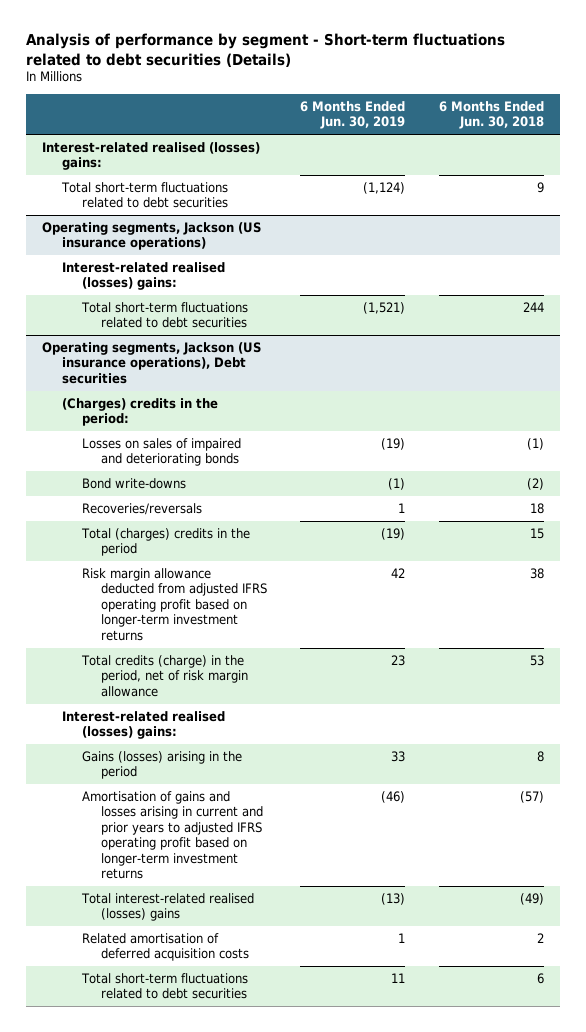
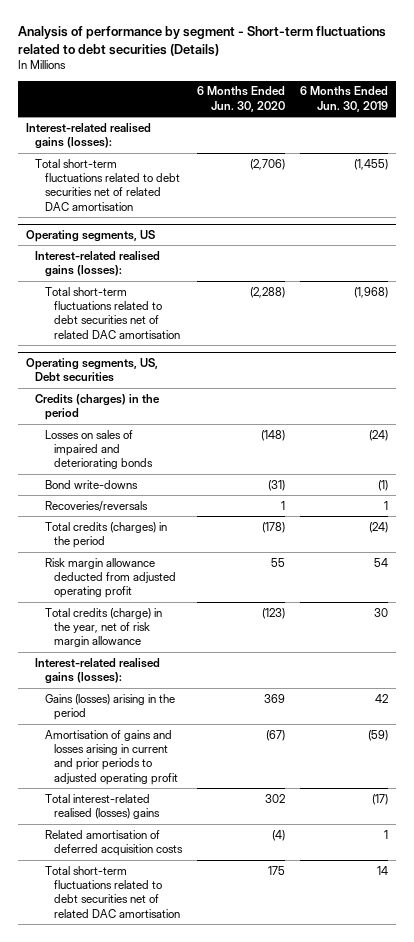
- | 6 Months Ended Jun. 30, 2019 | 6 Months Ended Jun. 30, 2018
+ | 6 Months Ended Jun. 30, 2020 | 6 Months Ended Jun. 30, 2019
- Interest-related realised (losses) gains:
- Total short-term fluctuations related to debt securities | (1,124) | 9
- Operating segments, Jackson (US insurance operations)
- Interest-related realised (losses) gains:
- Total short-term fluctuations related to debt securities | (1,521) | 244
- Operating segments, Jackson (US insurance operations), Debt securities
- (Charges) credits in the period:
- Losses on sales of impaired and deteriorating bonds | (19) | (1)
+ Interest-related realised gains (losses):
+ Total short-term fluctuations related to debt securities net of related DAC amortisation | (2,706) | (1,455)
+ Operating segments, US
+ Interest-related realised gains (losses):
+ Total short-term fluctuations related to debt securities net of related DAC amortisation | (2,288) | (1,968)
+ Operating segments, US, Debt securities
+ Credits (charges) in the period
+ Losses on sales of impaired and deteriorating bonds | (148) | (24)
- Total (charges) credits in the period | (19) | 15
- Risk margin allowance deducted from adjusted IFRS operating profit based on longer-term investment returns | 42 | 38
- Total credits (charge) in the period, net of risk margin allowance | 23 | 53
- Interest-related realised (losses) gains:
- Gains (losses) arising in the period | 33 | 8
- Amortisation of gains and losses arising in current and prior years to adjusted IFRS operating profit based on longer-term investment returns | (46) | (57)
- Total interest-related realised (losses) gains | (13) | (49)
+ Total credits (charges) in the period | (178) | (24)
+ Risk margin allowance deducted from adjusted operating profit | 55 | 54
+ Total credits (charge) in the year, net of risk margin allowance | (123) | 30
+ Interest-related realised gains (losses):
+ Gains (losses) arising in the period | 369 | 42
+ Amortisation of gains and losses arising in current and prior periods to adjusted operating profit | (67) | (59)
+ Total interest-related realised (losses) gains | 302 | (17)
- Total short-term fluctuations related to debt securities | 11 | 6
+ Total short-term fluctuations related to debt securities net of related DAC amortisation | 175 | 14

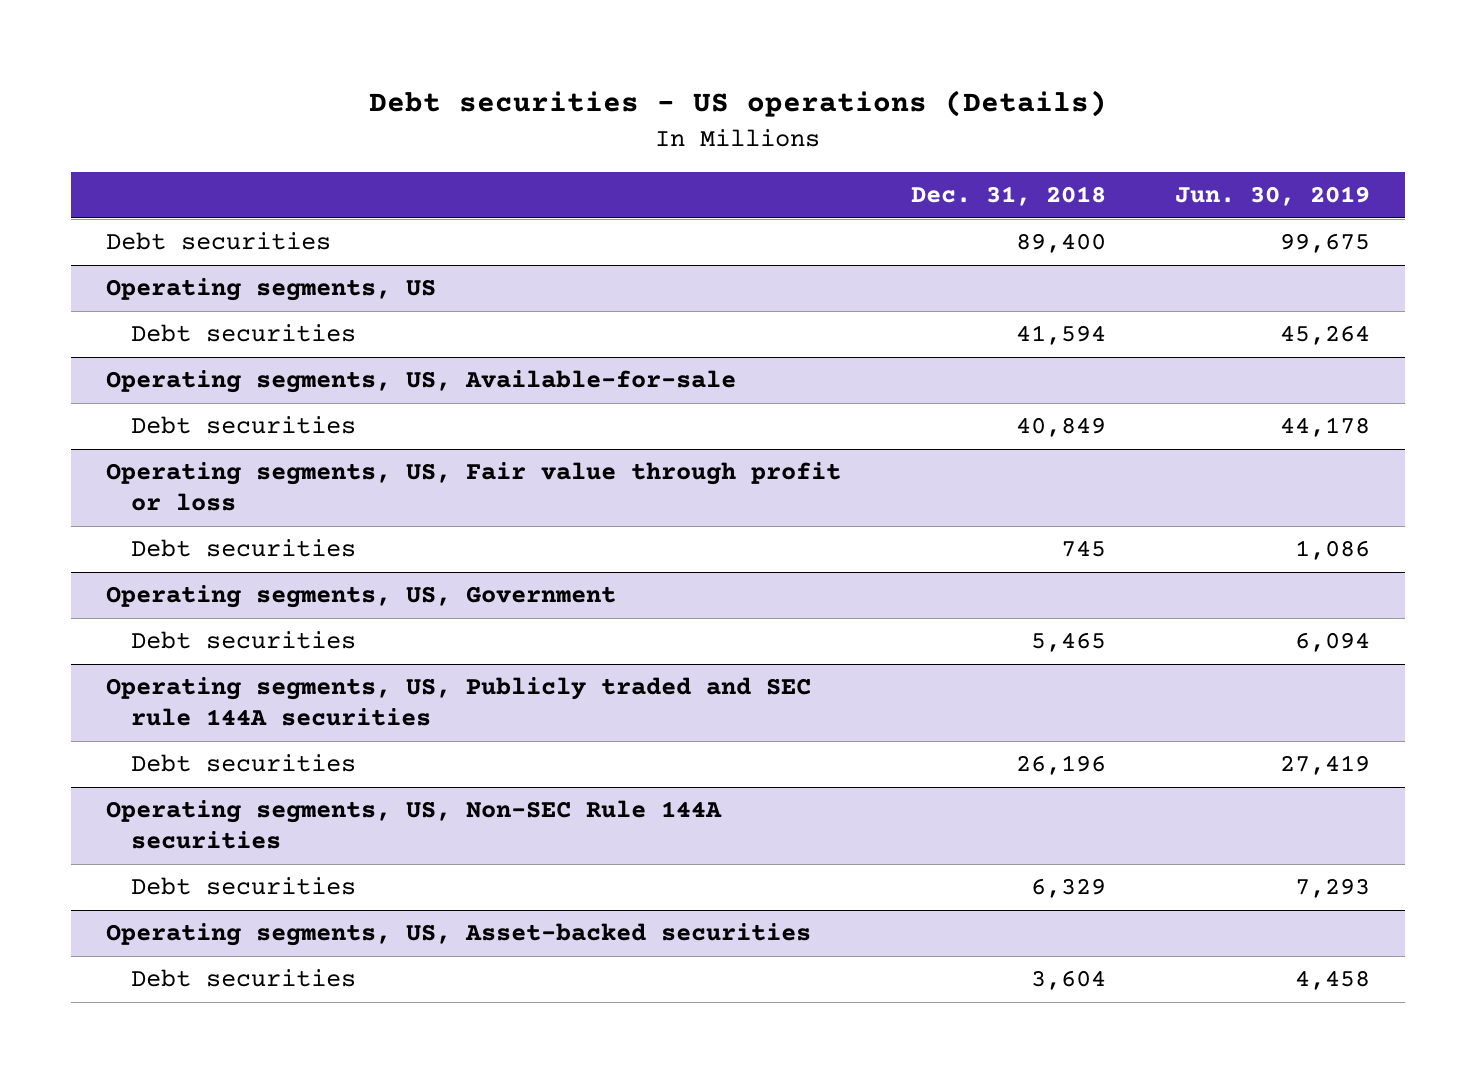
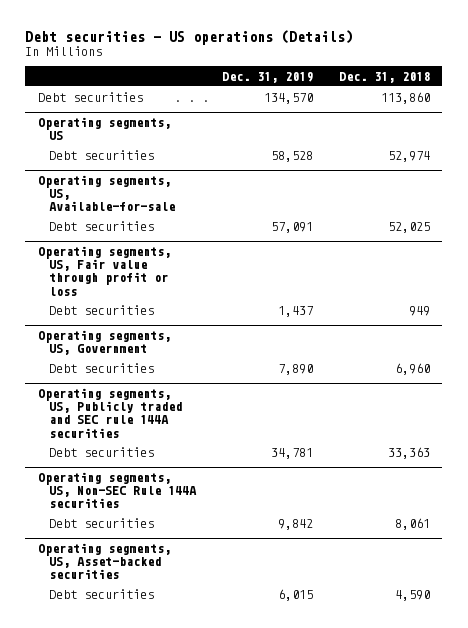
- | Dec. 31, 2018 | Jun. 30, 2019
+ | Dec. 31, 2019 | Dec. 31, 2018
- Debt securities | 89,400 | 99,675
+ Debt securities | 134,570 | 113,860
@ Operating segments, US
- Debt securities | 41,594 | 45,264
+ Debt securities | 58,528 | 52,974
@ Operating segments, US, Available-for-sale
- Debt securities | 40,849 | 44,178
+ Debt securities | 57,091 | 52,025
@ Operating segments, US, Fair value through profit or loss
- Debt securities | 745 | 1,086
+ Debt securities | 1,437 | 949
@ Operating segments, US, Government
- Debt securities | 5,465 | 6,094
+ Debt securities | 7,890 | 6,960
@ Operating segments, US, Publicly traded and SEC rule 144A securities
- Debt securities | 26,196 | 27,419
+ Debt securities | 34,781 | 33,363
@ Operating segments, US, Non-SEC Rule 144A securities
- Debt securities | 6,329 | 7,293
+ Debt securities | 9,842 | 8,061
@ Operating segments, US, Asset-backed securities
- Debt securities | 3,604 | 4,458
+ Debt securities | 6,015 | 4,590

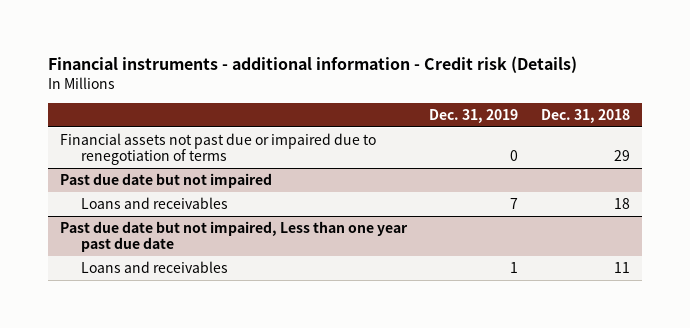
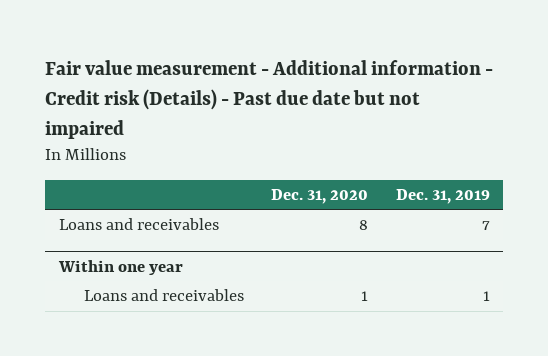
- Financial instruments - additional information - Credit risk (Details)
+ Fair value measurement - Additional information - Credit risk (Details) - Past due date but not impaired
- | Dec. 31, 2019 | Dec. 31, 2018
+ | Dec. 31, 2020 | Dec. 31, 2019
- Financial assets not past due or impaired due to renegotiation of terms | 0 | 29
- Past due date but not impaired
- Past due date but not impaired, Less than one year past due date
+ Within one year

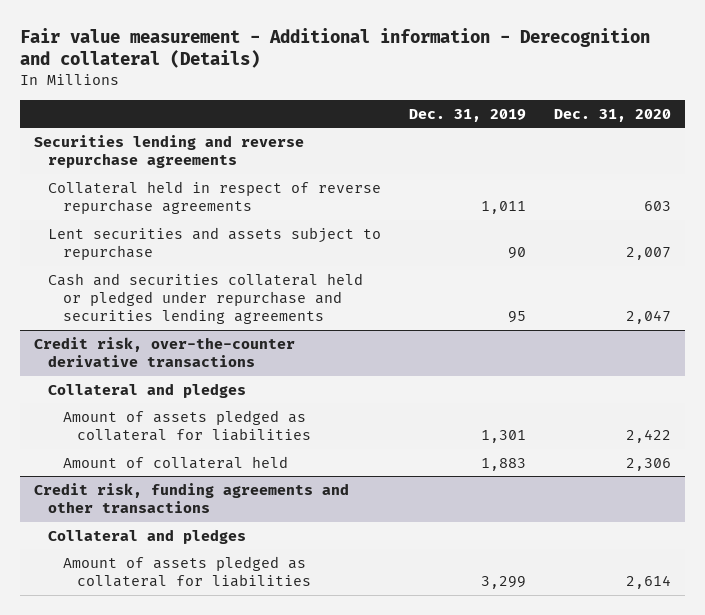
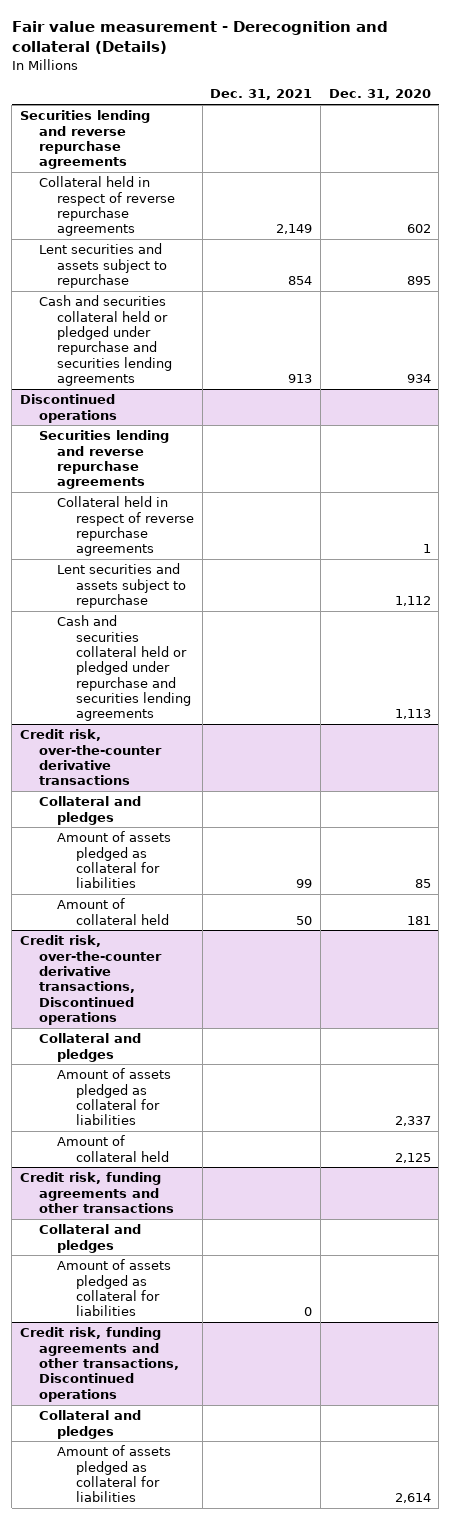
- Fair value measurement - Additional information - Derecognition and collateral (Details)
+ Fair value measurement - Derecognition and collateral (Details)
- | Dec. 31, 2019 | Dec. 31, 2020
+ | Dec. 31, 2021 | Dec. 31, 2020
- Collateral held in respect of reverse repurchase agreements | 1,011 | 603
- Lent securities and assets subject to repurchase | 90 | 2,007
- Cash and securities collateral held or pledged under repurchase and securities lending agreements | 95 | 2,047
+ Collateral held in respect of reverse repurchase agreements | 2,149 | 602
+ Lent securities and assets subject to repurchase | 854 | 895
+ Cash and securities collateral held or pledged under repurchase and securities lending agreements | 913 | 934
+ Discontinued operations
+ Securities lending and reverse repurchase agreements
+ Collateral held in respect of reverse repurchase agreements | | 1
+ Lent securities and assets subject to repurchase | | 1,112
+ Cash and securities collateral held or pledged under repurchase and securities lending agreements | | 1,113
@ Credit risk, over-the-counter derivative transactions
- Amount of assets pledged as collateral for liabilities | 1,301 | 2,422
- Amount of collateral held | 1,883 | 2,306
+ Amount of assets pledged as collateral for liabilities | 99 | 85
+ Amount of collateral held | 50 | 181
+ Credit risk, over-the-counter derivative transactions, Discontinued operations
+ Collateral and pledges
+ Amount of assets pledged as collateral for liabilities | | 2,337
+ Amount of collateral held | | 2,125
@ Credit risk, funding agreements and other transactions
+ Amount of assets pledged as collateral for liabilities | 0 |
+ Credit risk, funding agreements and other transactions, Discontinued operations
+ Collateral and pledges

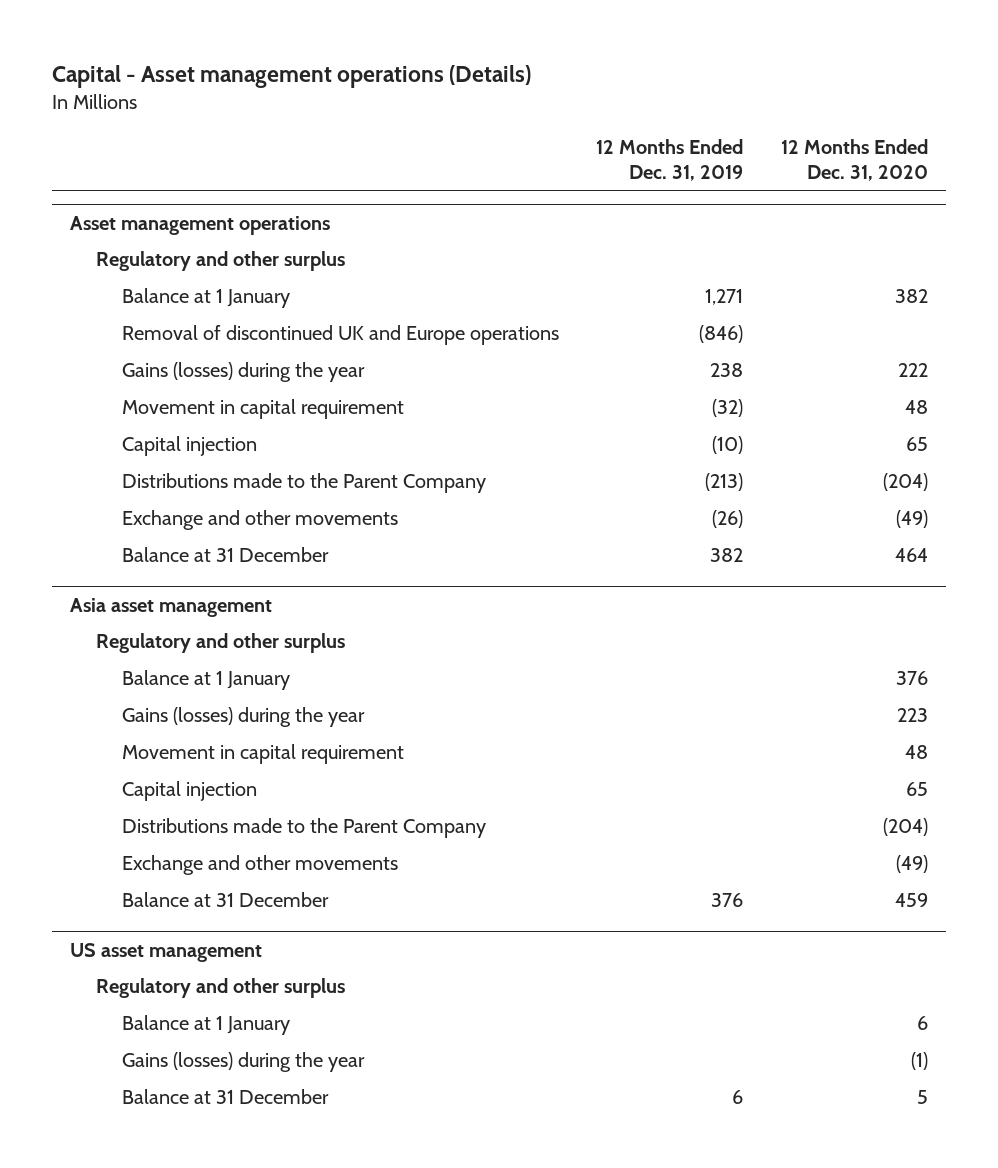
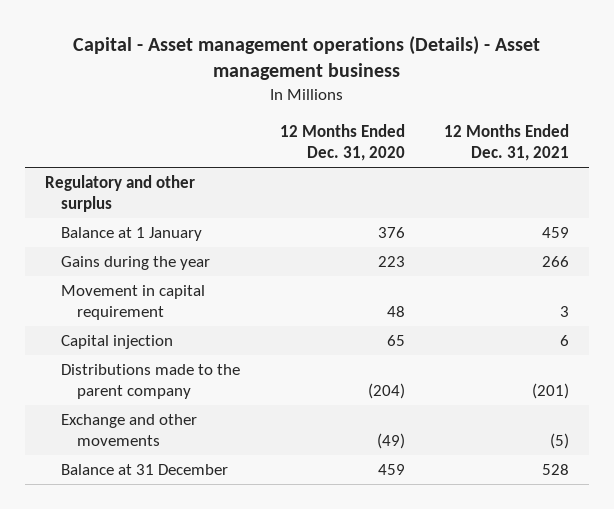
- Capital - Asset management operations (Details)
+ Capital - Asset management operations (Details) - Asset management business
- | 12 Months Ended Dec. 31, 2019 | 12 Months Ended Dec. 31, 2020
+ | 12 Months Ended Dec. 31, 2020 | 12 Months Ended Dec. 31, 2021
- Asset management operations
- Balance at 1 January | 1,271 | 382
- Removal of discontinued UK and Europe operations | (846) |
- Gains (losses) during the year | 238 | 222
- Movement in capital requirement | (32) | 48
- Capital injection | (10) | 65
- Distributions made to the Parent Company | (213) | (204)
- Exchange and other movements | (26) | (49)
- Balance at 31 December | 382 | 464
- Asia asset management
- Regulatory and other surplus
- Gains (losses) during the year | | 223
+ Gains during the year | 223 | 266
- Distributions made to the Parent Company | | (204)
+ Distributions made to the parent company | (204) | (201)
- US asset management
- Regulatory and other surplus
- Balance at 1 January | | 6
- Gains (losses) during the year | | (1)
- Balance at 31 December | 6 | 5

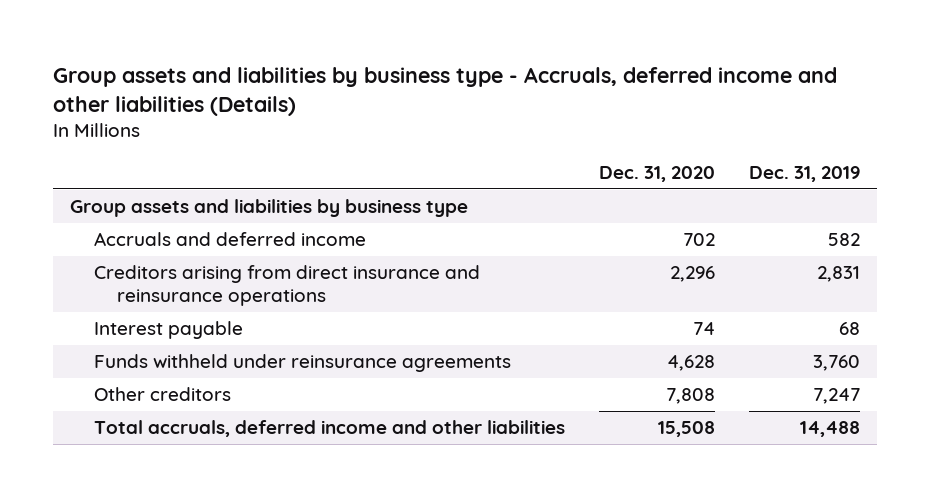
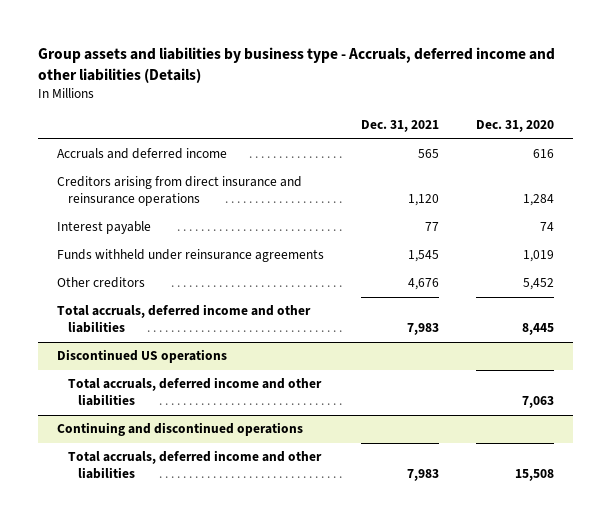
- | Dec. 31, 2020 | Dec. 31, 2019
+ | Dec. 31, 2021 | Dec. 31, 2020
- Group assets and liabilities by business type
- Accruals and deferred income | 702 | 582
- Creditors arising from direct insurance and reinsurance operations | 2,296 | 2,831
+ Accruals and deferred income | 565 | 616
+ Creditors arising from direct insurance and reinsurance operations | 1,120 | 1,284
- Funds withheld under reinsurance agreements | 4,628 | 3,760
- Other creditors | 7,808 | 7,247
+ Funds withheld under reinsurance agreements | 1,545 | 1,019
+ Other creditors | 4,676 | 5,452
+ Total accruals, deferred income and other liabilities | 7,983 | 8,445
+ Discontinued US operations
+ Total accruals, deferred income and other liabilities | | 7,063
+ Continuing and discontinued operations

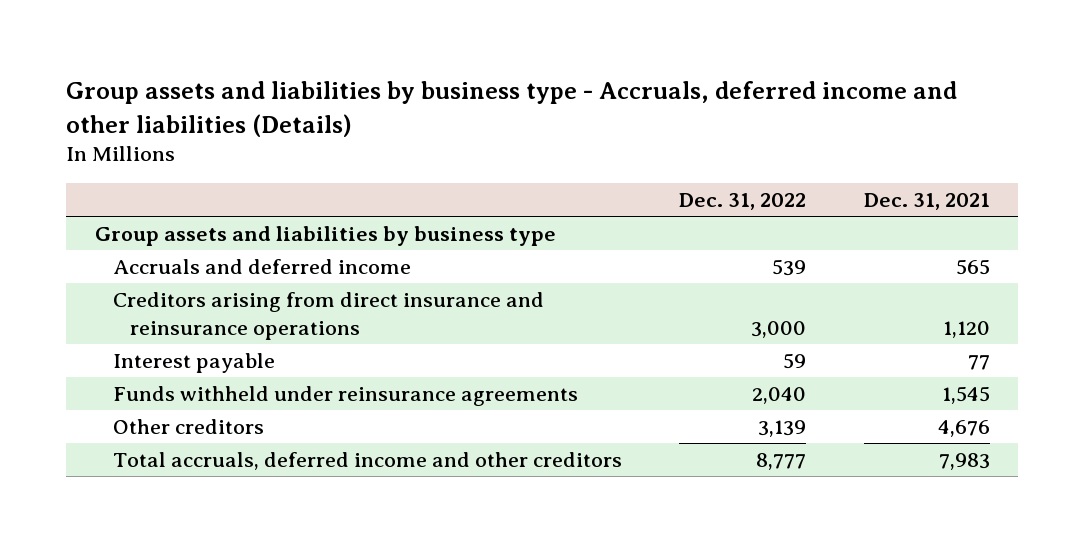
- | Dec. 31, 2021 | Dec. 31, 2020
+ | Dec. 31, 2022 | Dec. 31, 2021
+ Group assets and liabilities by business type
- Total accruals, deferred income and other liabilities | 7,983 | 8,445
- Discontinued US operations
- Total accruals, deferred income and other liabilities | | 7,063
- Continuing and discontinued operations
- Total accruals, deferred income and other liabilities | 7,983 | 15,508
+ Total accruals, deferred income and other creditors | 8,777 | 7,983

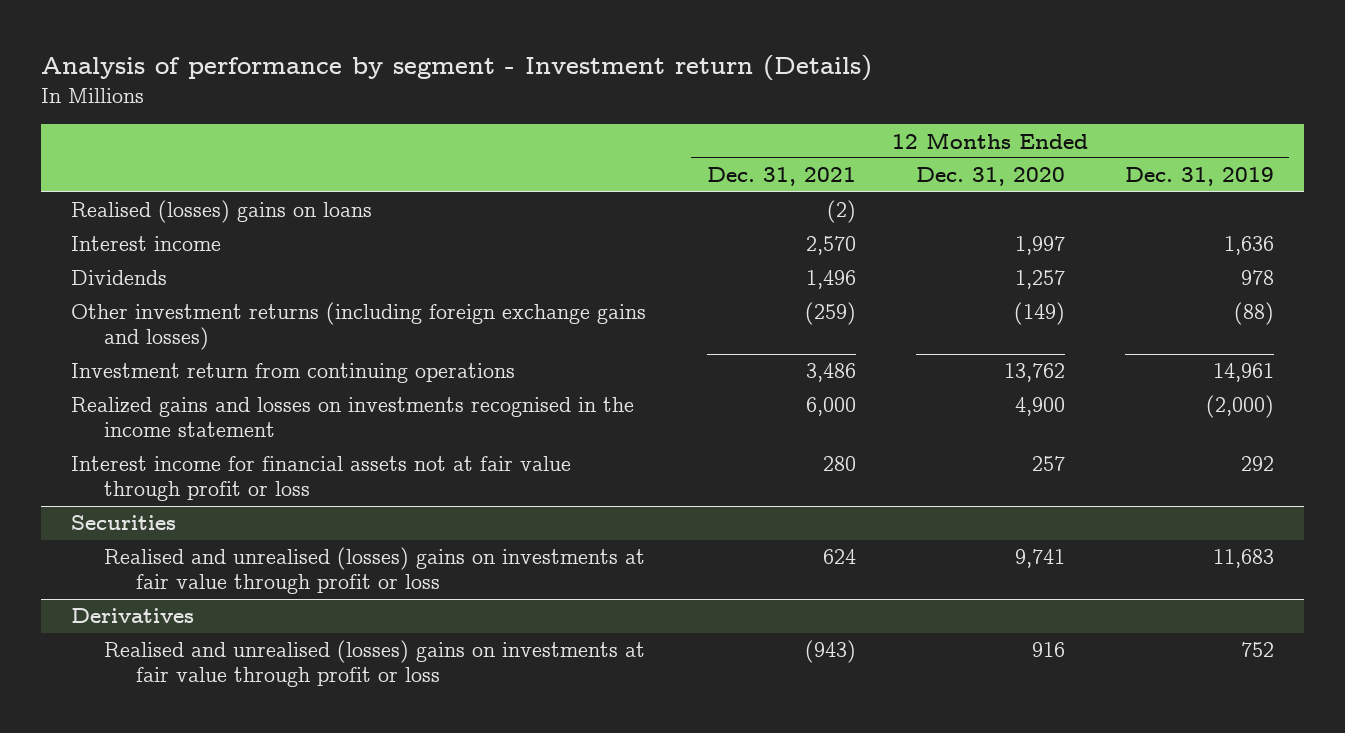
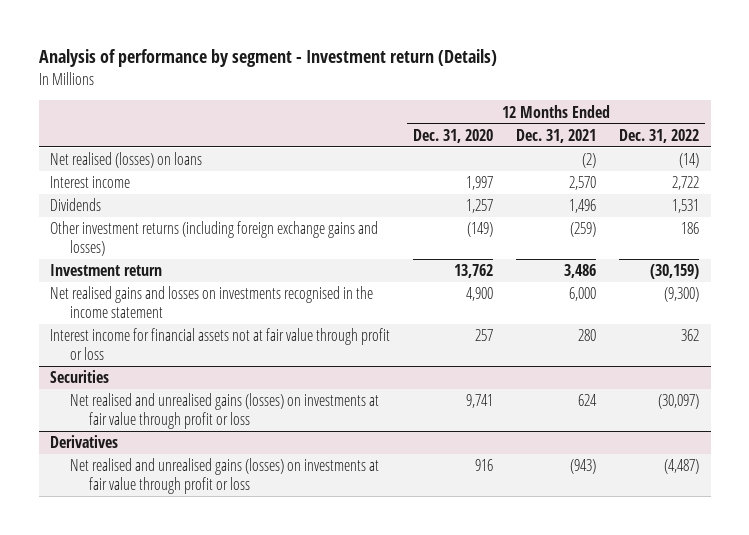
- | 12 Months Ended Dec. 31, 2021 | 12 Months Ended Dec. 31, 2020 | 12 Months Ended Dec. 31, 2019
+ | 12 Months Ended Dec. 31, 2020 | 12 Months Ended Dec. 31, 2021 | 12 Months Ended Dec. 31, 2022
- Realised (losses) gains on loans | (2) | |
+ Net realised (losses) on loans | | (2) | (14)
- Investment return from continuing operations | 3,486 | 13,762 | 14,961
- Realized gains and losses on investments recognised in the income statement | 6,000 | 4,900 | (2,000)
+ Investment return | 13,762 | 3,486 | (30,159)
+ Net realised gains and losses on investments recognised in the income statement | 4,900 | 6,000 | (9,300)
@ Securities
- Realised and unrealised (losses) gains on investments at fair value through profit or loss | 624 | 9,741 | 11,683
+ Net realised and unrealised gains (losses) on investments at fair value through profit or loss | 9,741 | 624 | (30,097)
@ Derivatives
- Realised and unrealised (losses) gains on investments at fair value through profit or loss | (943) | 916 | 752
+ Net realised and unrealised gains (losses) on investments at fair value through profit or loss | 916 | (943) | (4,487)

